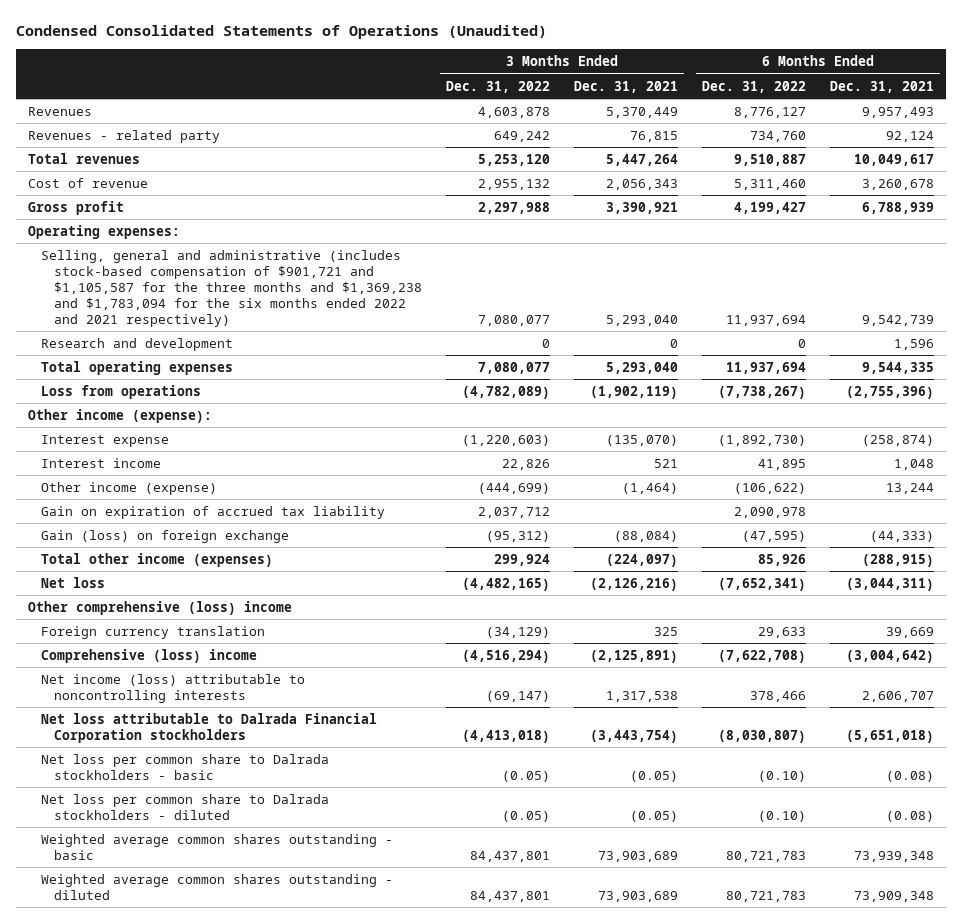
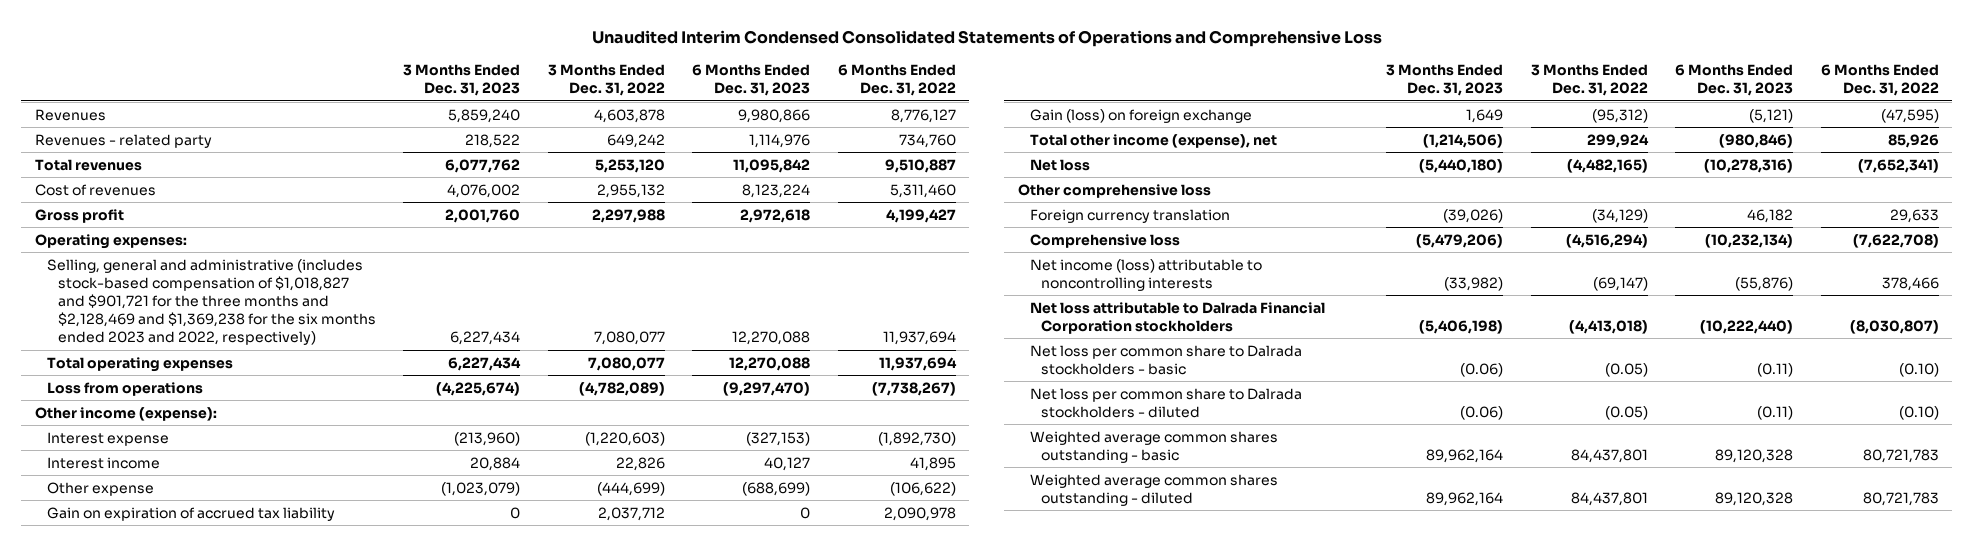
- Condensed Consolidated Statements of Operations (Unaudited)
+ Unaudited Interim Condensed Consolidated Statements of Operations and Comprehensive Loss
- | 3 Months Ended Dec. 31, 2022 | 3 Months Ended Dec. 31, 2021 | 6 Months Ended Dec. 31, 2022 | 6 Months Ended Dec. 31, 2021
+ | 3 Months Ended Dec. 31, 2023 | 3 Months Ended Dec. 31, 2022 | 6 Months Ended Dec. 31, 2023 | 6 Months Ended Dec. 31, 2022
- Cost of revenue | 2,955,132 | 2,056,343 | 5,311,460 | 3,260,678
+ Cost of revenues | 4,076,002 | 2,955,132 | 8,123,224 | 5,311,460
- Selling, general and administrative (includes stock-based compensation of $901,721 and $1,105,587 for the three months and $1,369,238 and $1,783,094 for the six months ended 2022 and 2021 respectively) | 7,080,077 | 5,293,040 | 11,937,694 | 9,542,739
- Research and development | 0 | 0 | 0 | 1,596
+ Selling, general and administrative (includes stock-based compensation of $1,018,827 and $901,721 for the three months and $2,128,469 and $1,369,238 for the six months ended 2023 and 2022, respectively) | 6,227,434 | 7,080,077 | 12,270,088 | 11,937,694
- Other income (expense) | (444,699) | (1,464) | (106,622) | 13,244
+ Other expense | (1,023,079) | (444,699) | (688,699) | (106,622)
- Total other income (expenses) | 299,924 | (224,097) | 85,926 | (288,915)
+ Total other income (expense), net | (1,214,506) | 299,924 | (980,846) | 85,926
- Other comprehensive (loss) income
+ Other comprehensive loss
- Comprehensive (loss) income | (4,516,294) | (2,125,891) | (7,622,708) | (3,004,642)
+ Comprehensive loss | (5,479,206) | (4,516,294) | (10,232,134) | (7,622,708)

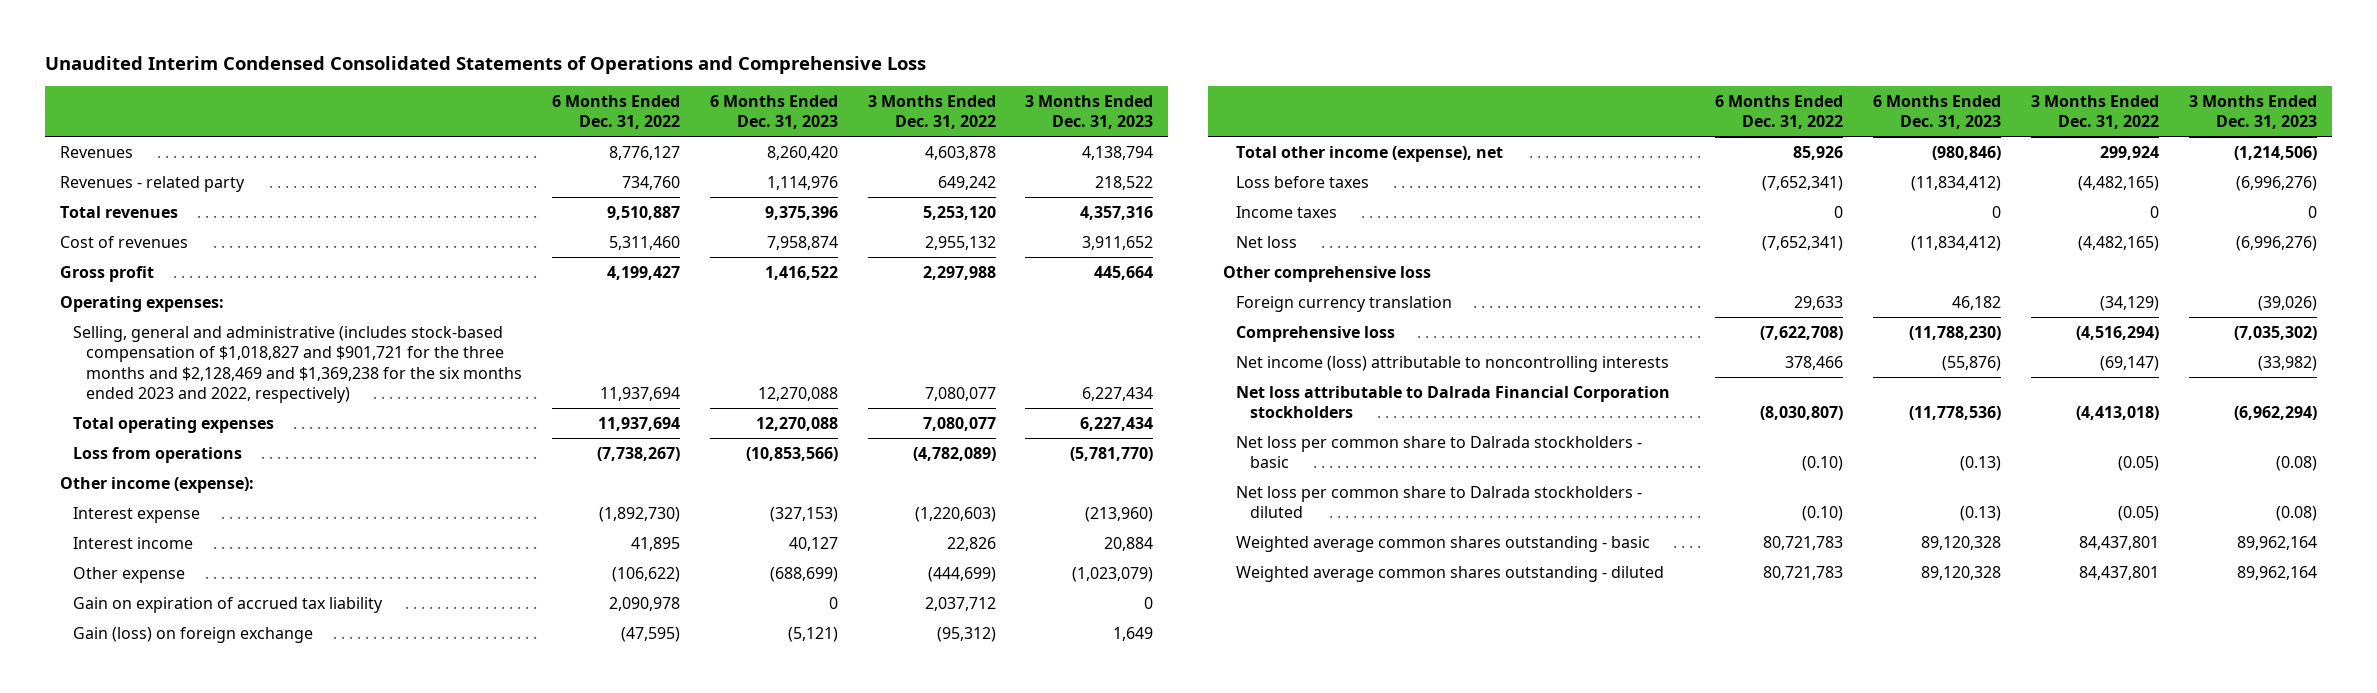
- | 3 Months Ended Dec. 31, 2023 | 3 Months Ended Dec. 31, 2022 | 6 Months Ended Dec. 31, 2023 | 6 Months Ended Dec. 31, 2022
+ | 6 Months Ended Dec. 31, 2022 | 6 Months Ended Dec. 31, 2023 | 3 Months Ended Dec. 31, 2022 | 3 Months Ended Dec. 31, 2023
- Revenues | 5,859,240 | 4,603,878 | 9,980,866 | 8,776,127
+ Revenues | 8,776,127 | 8,260,420 | 4,603,878 | 4,138,794
- Total revenues | 6,077,762 | 5,253,120 | 11,095,842 | 9,510,887
- Cost of revenues | 4,076,002 | 2,955,132 | 8,123,224 | 5,311,460
- Gross profit | 2,001,760 | 2,297,988 | 2,972,618 | 4,199,427
+ Total revenues | 9,510,887 | 9,375,396 | 5,253,120 | 4,357,316
+ Cost of revenues | 5,311,460 | 7,958,874 | 2,955,132 | 3,911,652
+ Gross profit | 4,199,427 | 1,416,522 | 2,297,988 | 445,664
- Loss from operations | (4,225,674) | (4,782,089) | (9,297,470) | (7,738,267)
+ Loss from operations | (7,738,267) | (10,853,566) | (4,782,089) | (5,781,770)
- Net loss | (5,440,180) | (4,482,165) | (10,278,316) | (7,652,341)
+ Loss before taxes | (7,652,341) | (11,834,412) | (4,482,165) | (6,996,276)
+ Income taxes | 0 | 0 | 0 | 0
+ Net loss | (7,652,341) | (11,834,412) | (4,482,165) | (6,996,276)
- Comprehensive loss | (5,479,206) | (4,516,294) | (10,232,134) | (7,622,708)
+ Comprehensive loss | (7,622,708) | (11,788,230) | (4,516,294) | (7,035,302)
- Net loss attributable to Dalrada Financial Corporation stockholders | (5,406,198) | (4,413,018) | (10,222,440) | (8,030,807)
- Net loss per common share to Dalrada stockholders - basic | (0.06) | (0.05) | (0.11) | (0.10)
- Net loss per common share to Dalrada stockholders - diluted | (0.06) | (0.05) | (0.11) | (0.10)
+ Net loss attributable to Dalrada Financial Corporation stockholders | (8,030,807) | (11,778,536) | (4,413,018) | (6,962,294)
+ Net loss per common share to Dalrada stockholders - basic | (0.10) | (0.13) | (0.05) | (0.08)
+ Net loss per common share to Dalrada stockholders - diluted | (0.10) | (0.13) | (0.05) | (0.08)

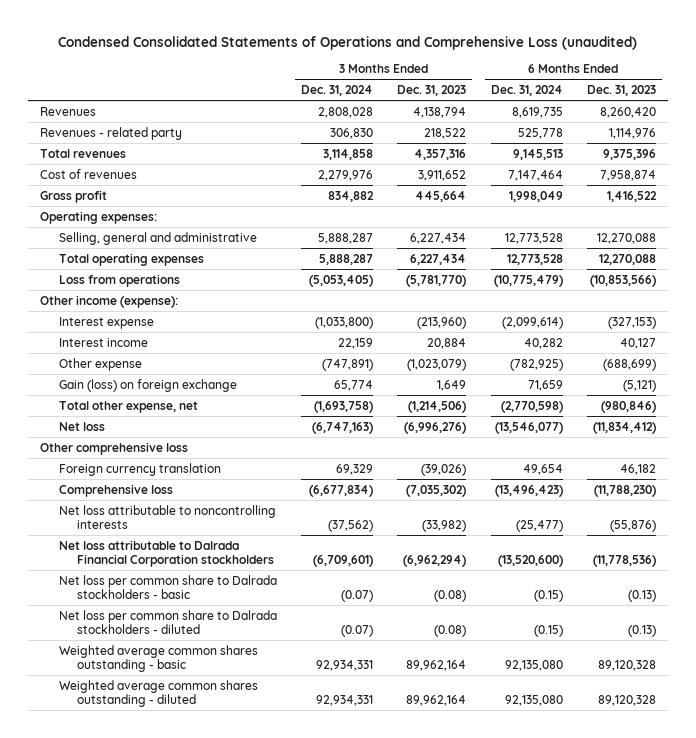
- Unaudited Interim Condensed Consolidated Statements of Operations and Comprehensive Loss
+ Condensed Consolidated Statements of Operations and Comprehensive Loss (unaudited)
- | 6 Months Ended Dec. 31, 2022 | 6 Months Ended Dec. 31, 2023 | 3 Months Ended Dec. 31, 2022 | 3 Months Ended Dec. 31, 2023
+ | 3 Months Ended Dec. 31, 2024 | 3 Months Ended Dec. 31, 2023 | 6 Months Ended Dec. 31, 2024 | 6 Months Ended Dec. 31, 2023
- Selling, general and administrative (includes stock-based compensation of $1,018,827 and $901,721 for the three months and $2,128,469 and $1,369,238 for the six months ended 2023 and 2022, respectively) | 11,937,694 | 12,270,088 | 7,080,077 | 6,227,434
+ Selling, general and administrative | 5,888,287 | 6,227,434 | 12,773,528 | 12,270,088
- Gain on expiration of accrued tax liability | 2,090,978 | 0 | 2,037,712 | 0
- Total other income (expense), net | 85,926 | (980,846) | 299,924 | (1,214,506)
- Loss before taxes | (7,652,341) | (11,834,412) | (4,482,165) | (6,996,276)
- Income taxes | 0 | 0 | 0 | 0
+ Total other expense, net | (1,693,758) | (1,214,506) | (2,770,598) | (980,846)
- Net income (loss) attributable to noncontrolling interests | 378,466 | (55,876) | (69,147) | (33,982)
+ Net loss attributable to noncontrolling interests | (37,562) | (33,982) | (25,477) | (55,876)

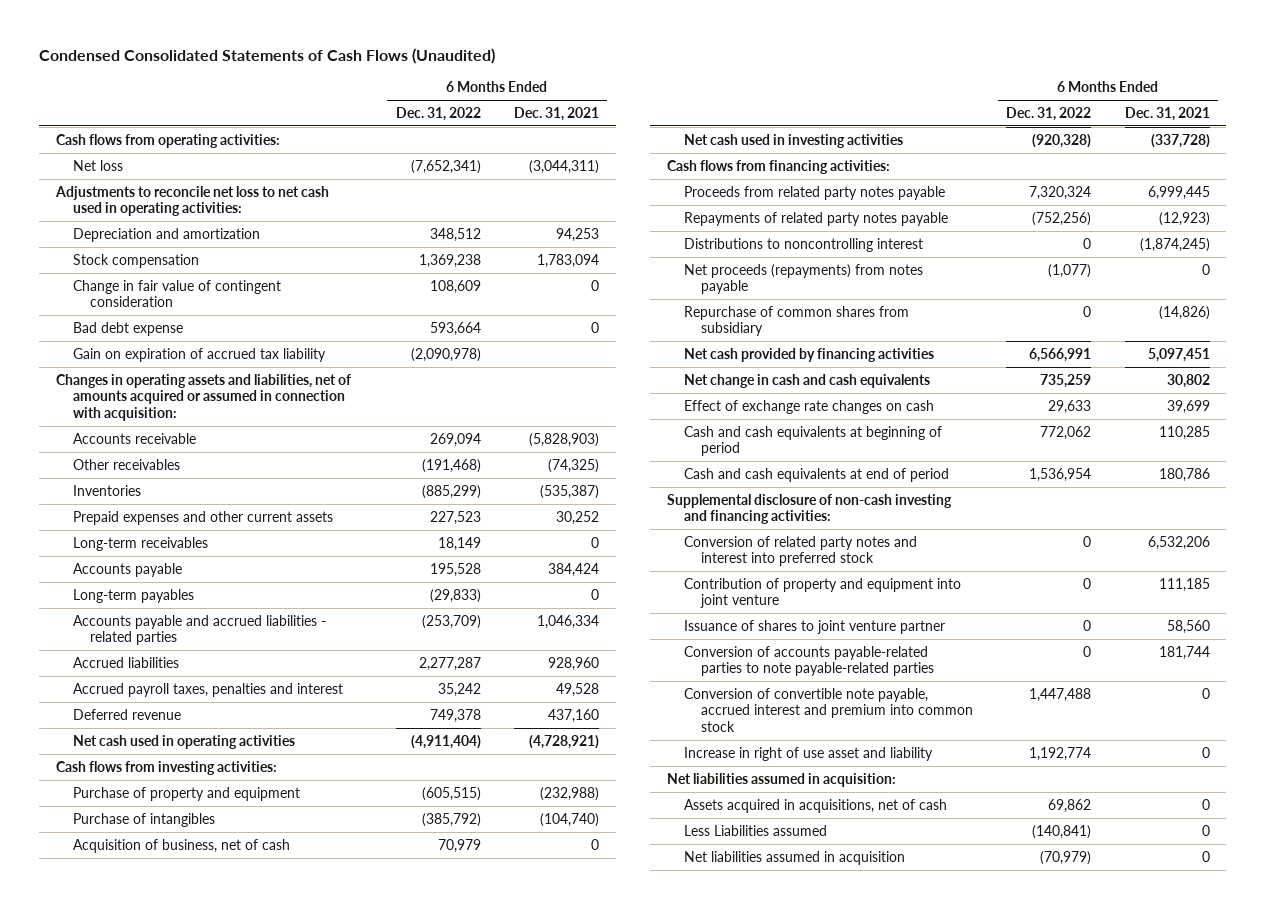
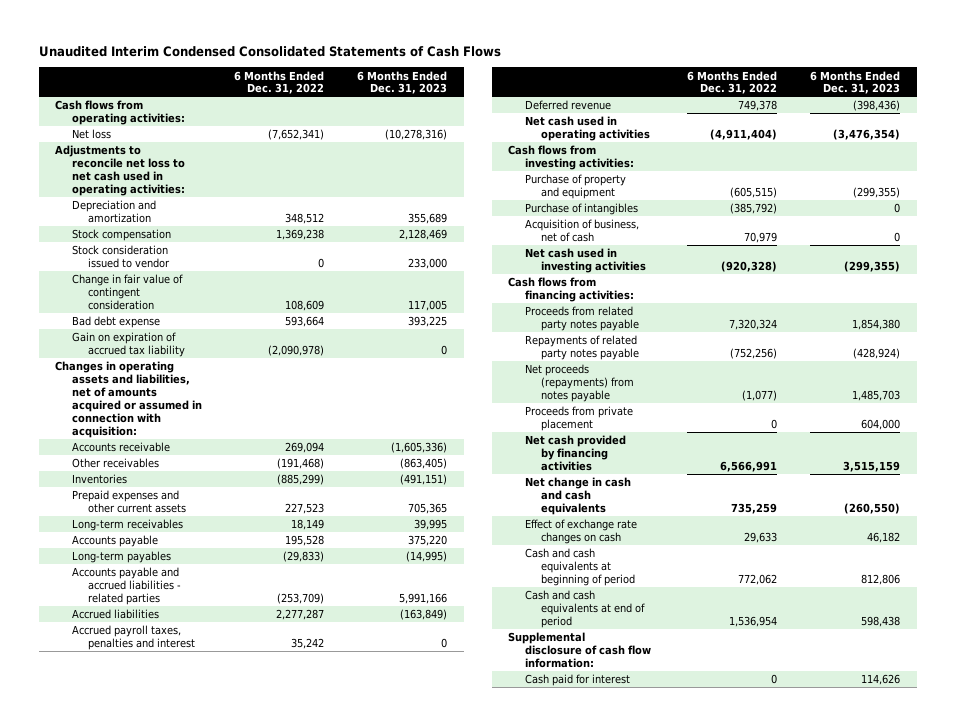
- Condensed Consolidated Statements of Cash Flows (Unaudited)
+ Unaudited Interim Condensed Consolidated Statements of Cash Flows
- | 6 Months Ended Dec. 31, 2022 | 6 Months Ended Dec. 31, 2021
+ | 6 Months Ended Dec. 31, 2022 | 6 Months Ended Dec. 31, 2023
+ Stock consideration issued to vendor | 0 | 233,000
- Distributions to noncontrolling interest | 0 | (1,874,245)
- Repurchase of common shares from subsidiary | 0 | (14,826)
+ Proceeds from private placement | 0 | 604,000
- Supplemental disclosure of non-cash investing and financing activities:
- Conversion of related party notes and interest into preferred stock | 0 | 6,532,206
- Contribution of property and equipment into joint venture | 0 | 111,185
- Issuance of shares to joint venture partner | 0 | 58,560
- Conversion of accounts payable-related parties to note payable-related parties | 0 | 181,744
- Conversion of convertible note payable, accrued interest and premium into common stock | 1,447,488 | 0
- Increase in right of use asset and liability | 1,192,774 | 0
- Net liabilities assumed in acquisition:
- Assets acquired in acquisitions, net of cash | 69,862 | 0
- Less Liabilities assumed | (140,841) | 0
- Net liabilities assumed in acquisition | (70,979) | 0
+ Supplemental disclosure of cash flow information:
+ Cash paid for interest | 0 | 114,626

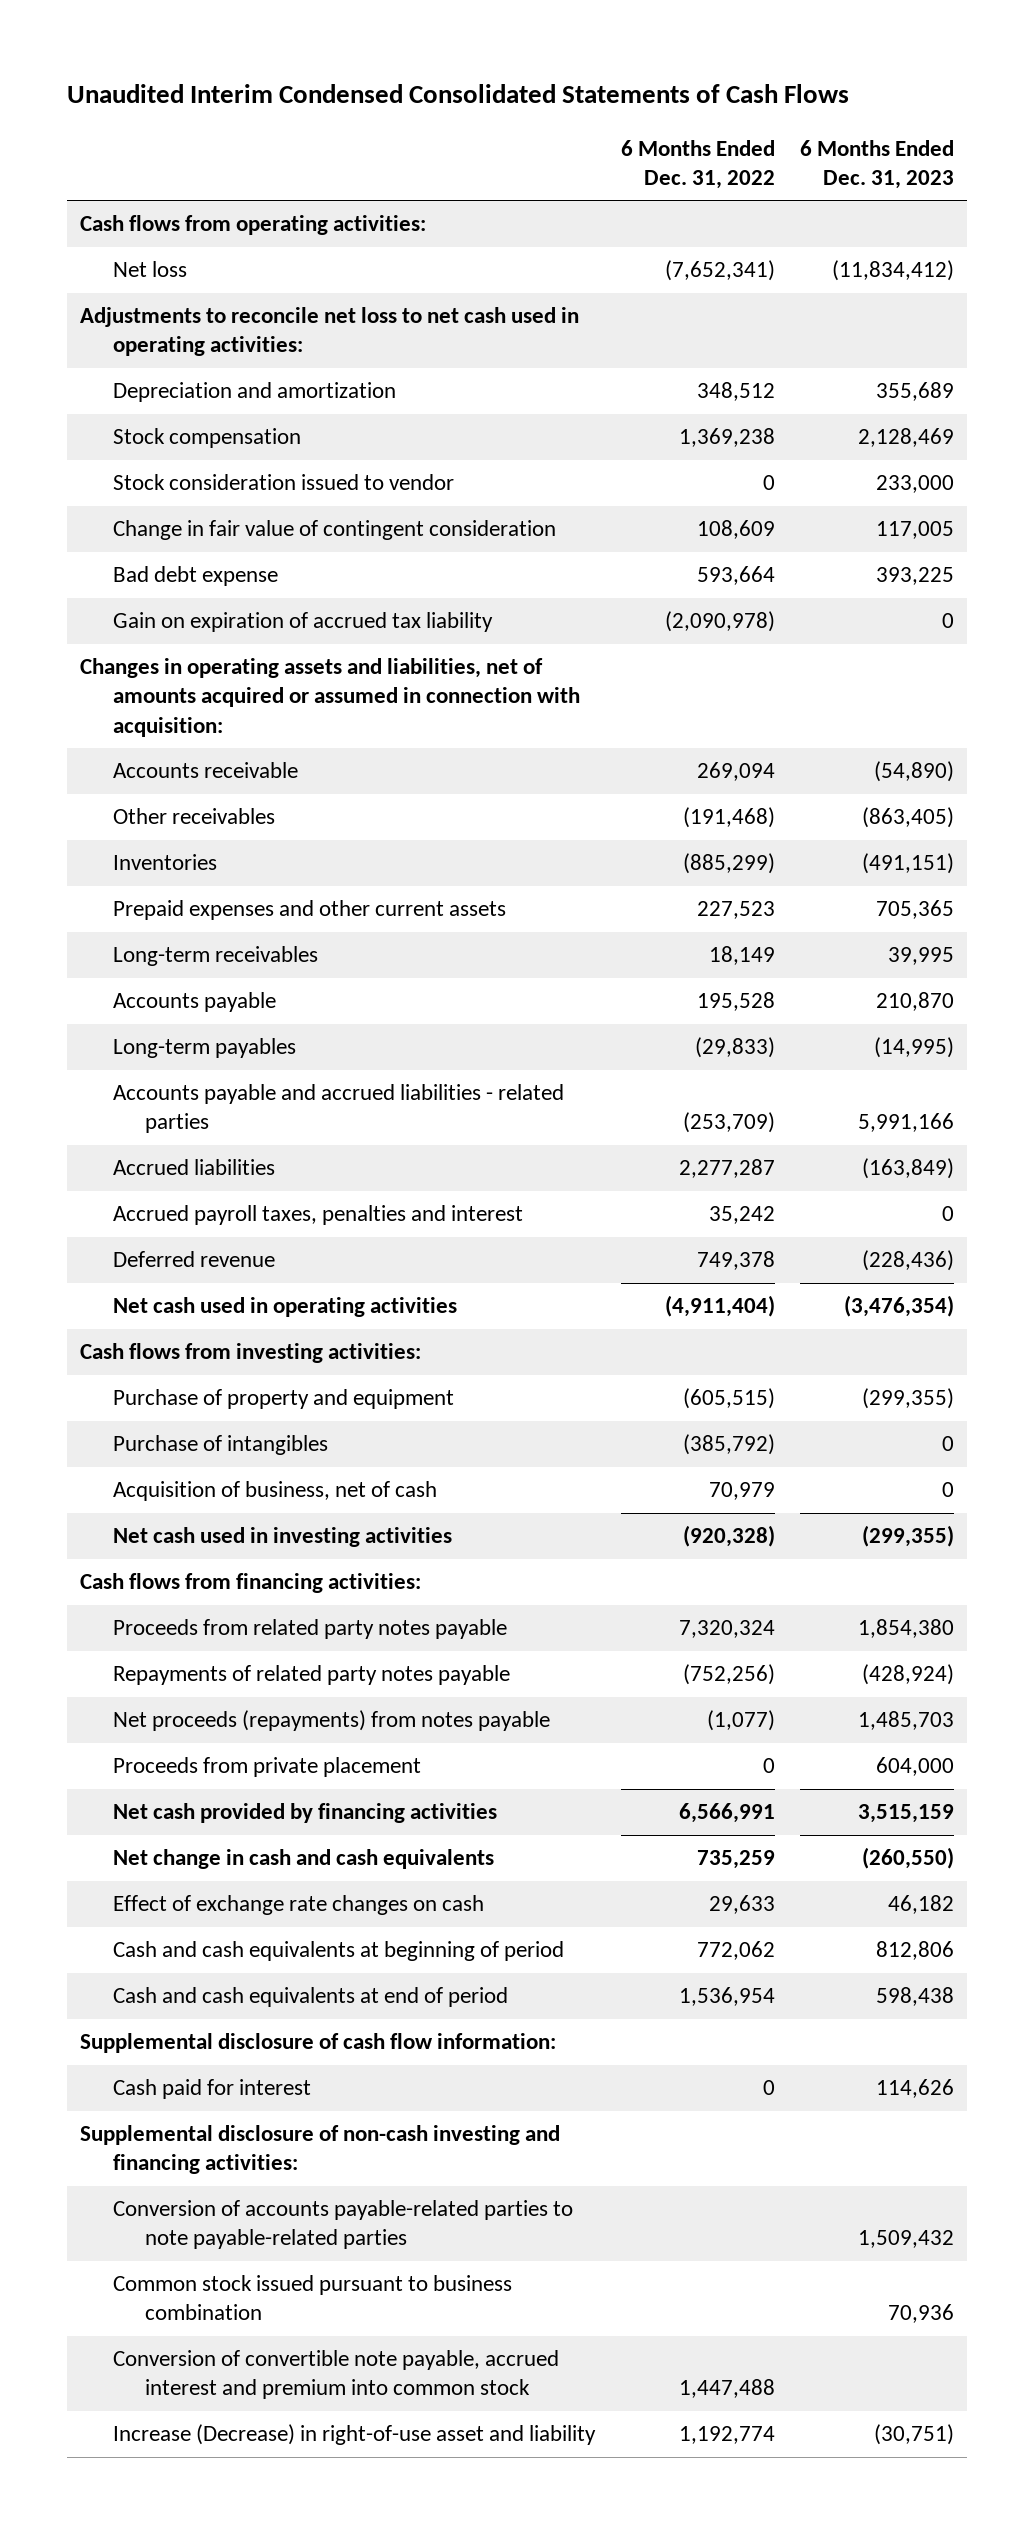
- Net loss | (7,652,341) | (10,278,316)
+ Net loss | (7,652,341) | (11,834,412)
- Accounts receivable | 269,094 | (1,605,336)
+ Accounts receivable | 269,094 | (54,890)
- Accounts payable | 195,528 | 375,220
+ Accounts payable | 195,528 | 210,870
- Deferred revenue | 749,378 | (398,436)
+ Deferred revenue | 749,378 | (228,436)
+ Supplemental disclosure of non-cash investing and financing activities:
+ Conversion of accounts payable-related parties to note payable-related parties | | 1,509,432
+ Common stock issued pursuant to business combination | | 70,936
+ Conversion of convertible note payable, accrued interest and premium into common stock | 1,447,488 |
+ Increase (Decrease) in right-of-use asset and liability | 1,192,774 | (30,751)

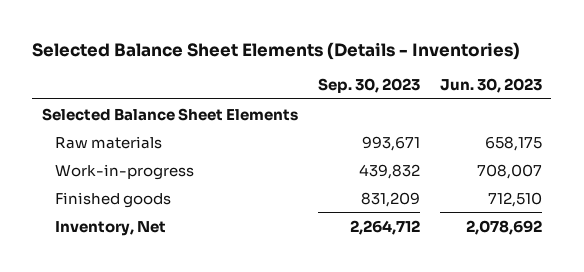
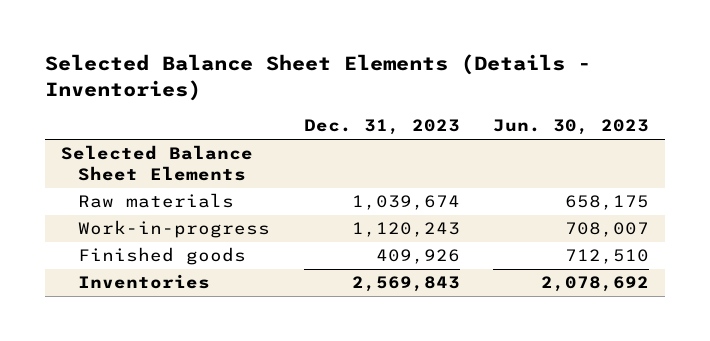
- | Sep. 30, 2023 | Jun. 30, 2023
+ | Dec. 31, 2023 | Jun. 30, 2023
- Inventory, Net | 2,264,712 | 2,078,692
+ Inventories | 2,569,843 | 2,078,692

